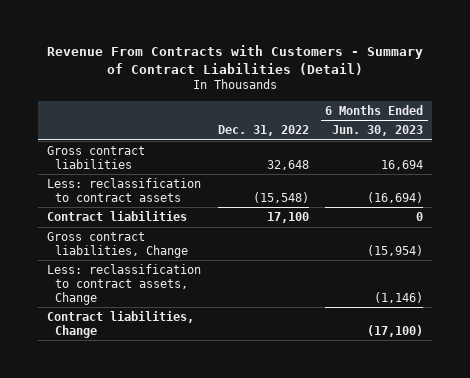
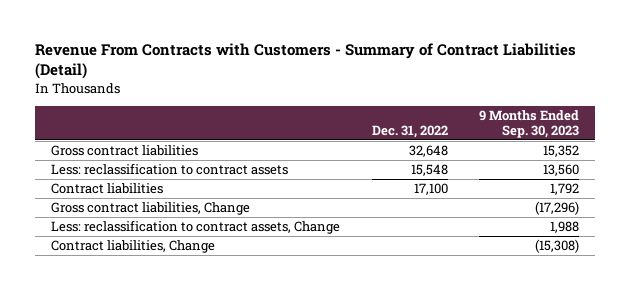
- | Dec. 31, 2022 | 6 Months Ended Jun. 30, 2023
+ | Dec. 31, 2022 | 9 Months Ended Sep. 30, 2023
- Less: reclassification to contract assets | (15,548) | (16,694)
+ Less: reclassification to contract assets | 15,548 | 13,560

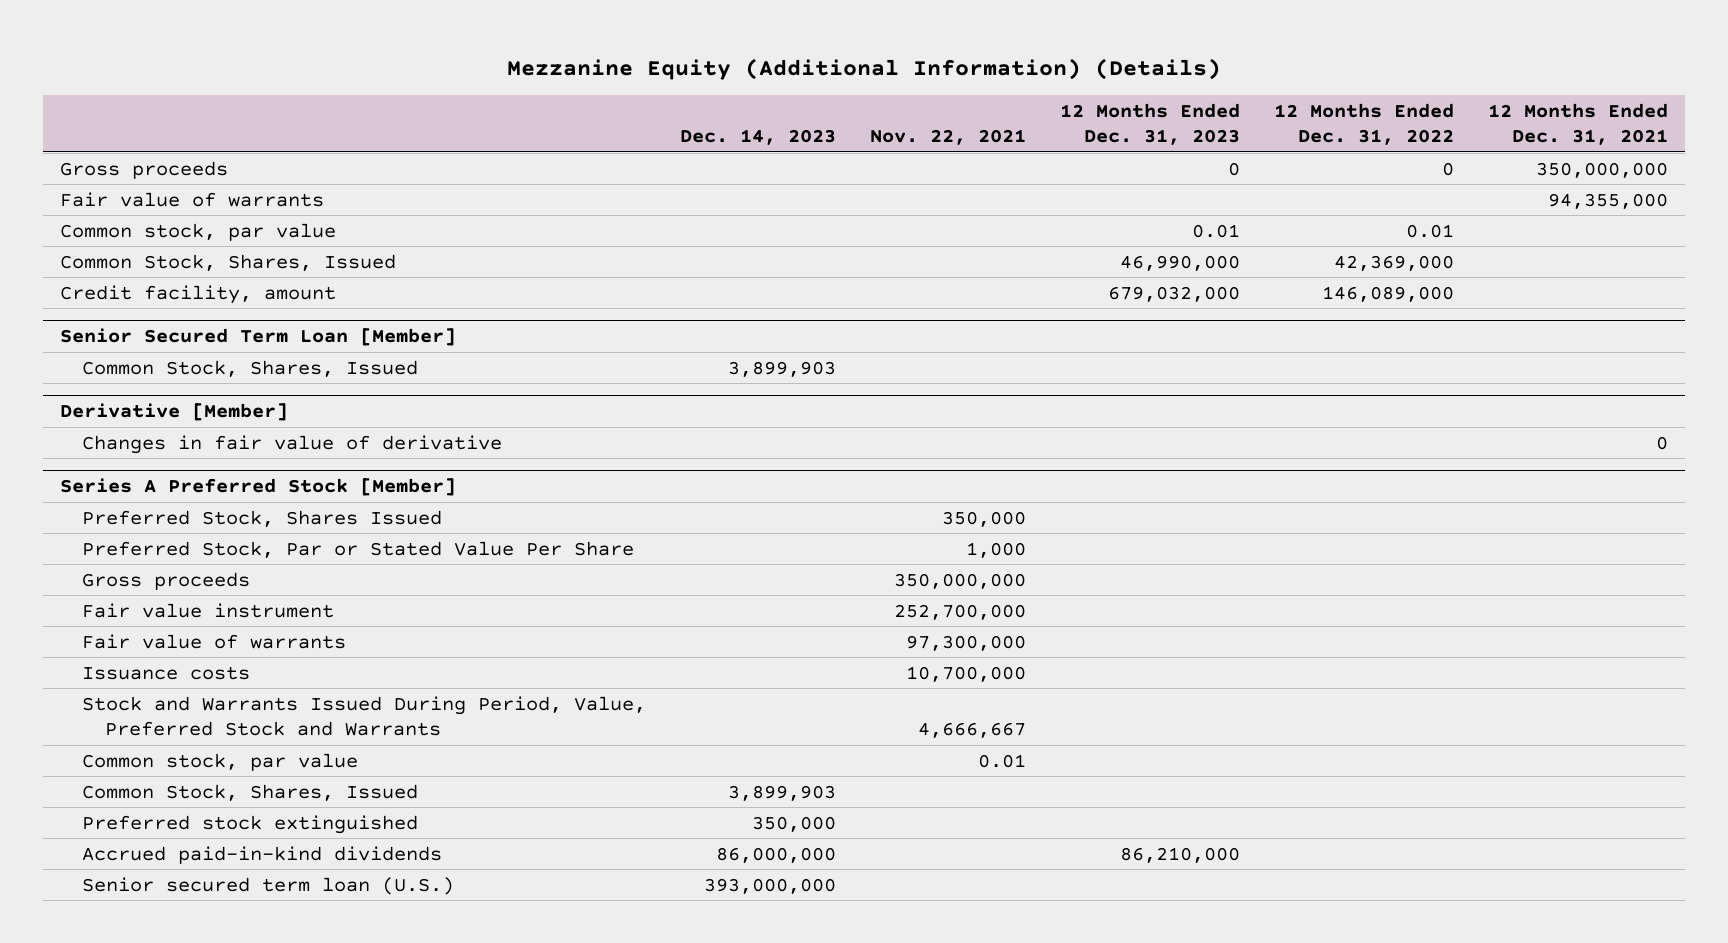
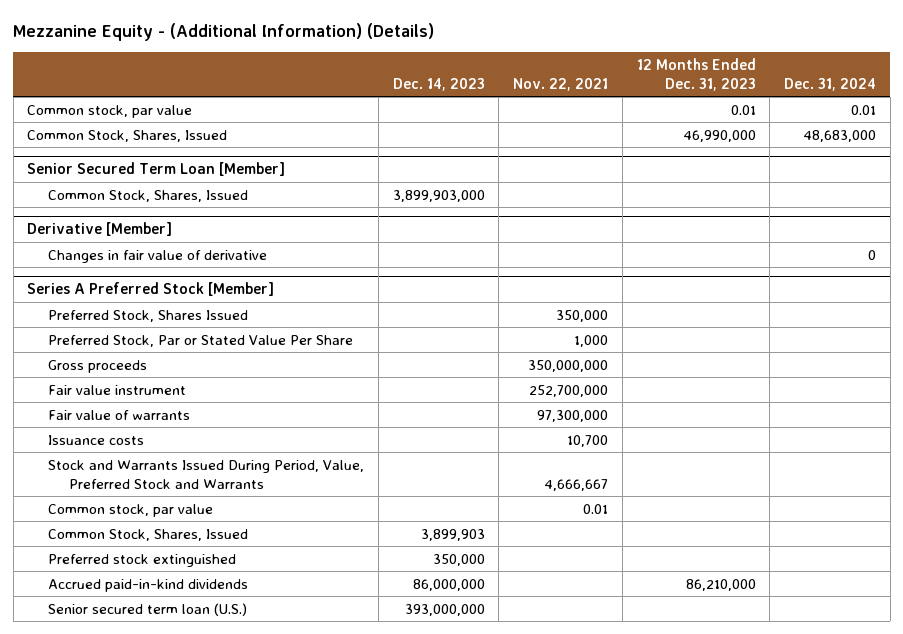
- Mezzanine Equity (Additional Information) (Details)
+ Mezzanine Equity - (Additional Information) (Details)
- | Dec. 14, 2023 | Nov. 22, 2021 | 12 Months Ended Dec. 31, 2023 | 12 Months Ended Dec. 31, 2022 | 12 Months Ended Dec. 31, 2021
+ | Dec. 14, 2023 | Nov. 22, 2021 | 12 Months Ended Dec. 31, 2023 | Dec. 31, 2024
- Gross proceeds | | | 0 | 0 | 350,000,000
- Fair value of warrants | | | | | 94,355,000
- Credit facility, amount | | | 679,032,000 | 146,089,000 |
@ Senior Secured Term Loan [Member]
- Common Stock, Shares, Issued | 3,899,903 | | | |
+ Common Stock, Shares, Issued | 3,899,903,000 | | |
@ Series A Preferred Stock [Member]
- Issuance costs | | 10,700,000 | | |
+ Issuance costs | | 10,700 | |

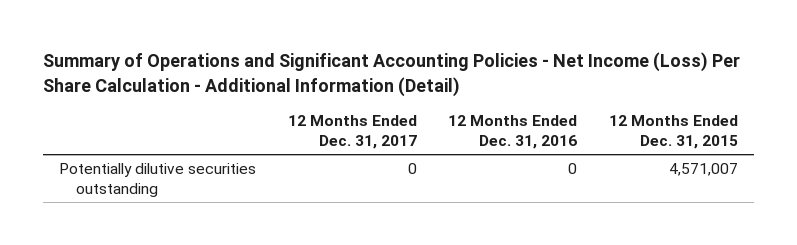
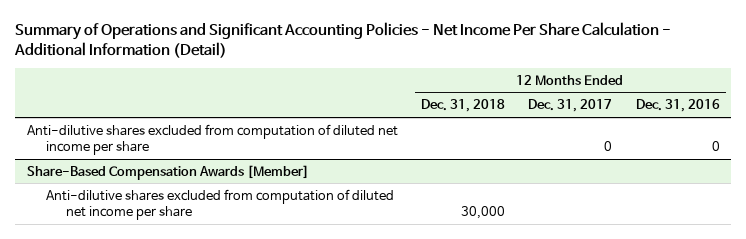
- Summary of Operations and Significant Accounting Policies - Net Income (Loss) Per Share Calculation - Additional Information (Detail)
+ Summary of Operations and Significant Accounting Policies - Net Income Per Share Calculation - Additional Information (Detail)
- | 12 Months Ended Dec. 31, 2017 | 12 Months Ended Dec. 31, 2016 | 12 Months Ended Dec. 31, 2015
+ | 12 Months Ended Dec. 31, 2018 | 12 Months Ended Dec. 31, 2017 | 12 Months Ended Dec. 31, 2016
- Potentially dilutive securities outstanding | 0 | 0 | 4,571,007
+ Anti-dilutive shares excluded from computation of diluted net income per share | | 0 | 0
+ Share-Based Compensation Awards [Member]
+ Anti-dilutive shares excluded from computation of diluted net income per share | 30,000 | |

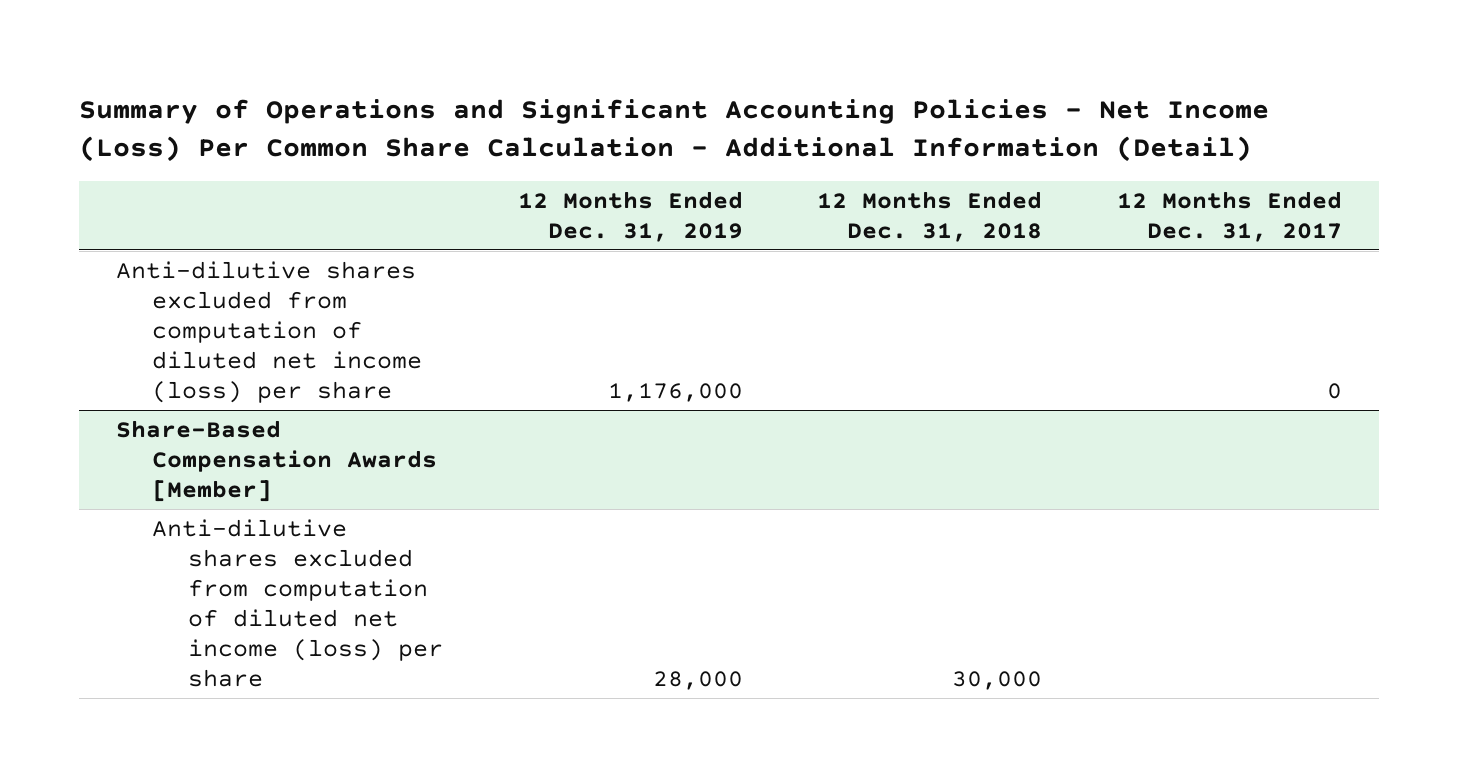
- Summary of Operations and Significant Accounting Policies - Net Income Per Share Calculation - Additional Information (Detail)
+ Summary of Operations and Significant Accounting Policies - Net Income (Loss) Per Common Share Calculation - Additional Information (Detail)
- | 12 Months Ended Dec. 31, 2018 | 12 Months Ended Dec. 31, 2017 | 12 Months Ended Dec. 31, 2016
+ | 12 Months Ended Dec. 31, 2019 | 12 Months Ended Dec. 31, 2018 | 12 Months Ended Dec. 31, 2017
- Anti-dilutive shares excluded from computation of diluted net income per share | | 0 | 0
+ Anti-dilutive shares excluded from computation of diluted net income (loss) per share | 1,176,000 | | 0
@ Share-Based Compensation Awards [Member]
- Anti-dilutive shares excluded from computation of diluted net income per share | 30,000 | |
+ Anti-dilutive shares excluded from computation of diluted net income (loss) per share | 28,000 | 30,000 |

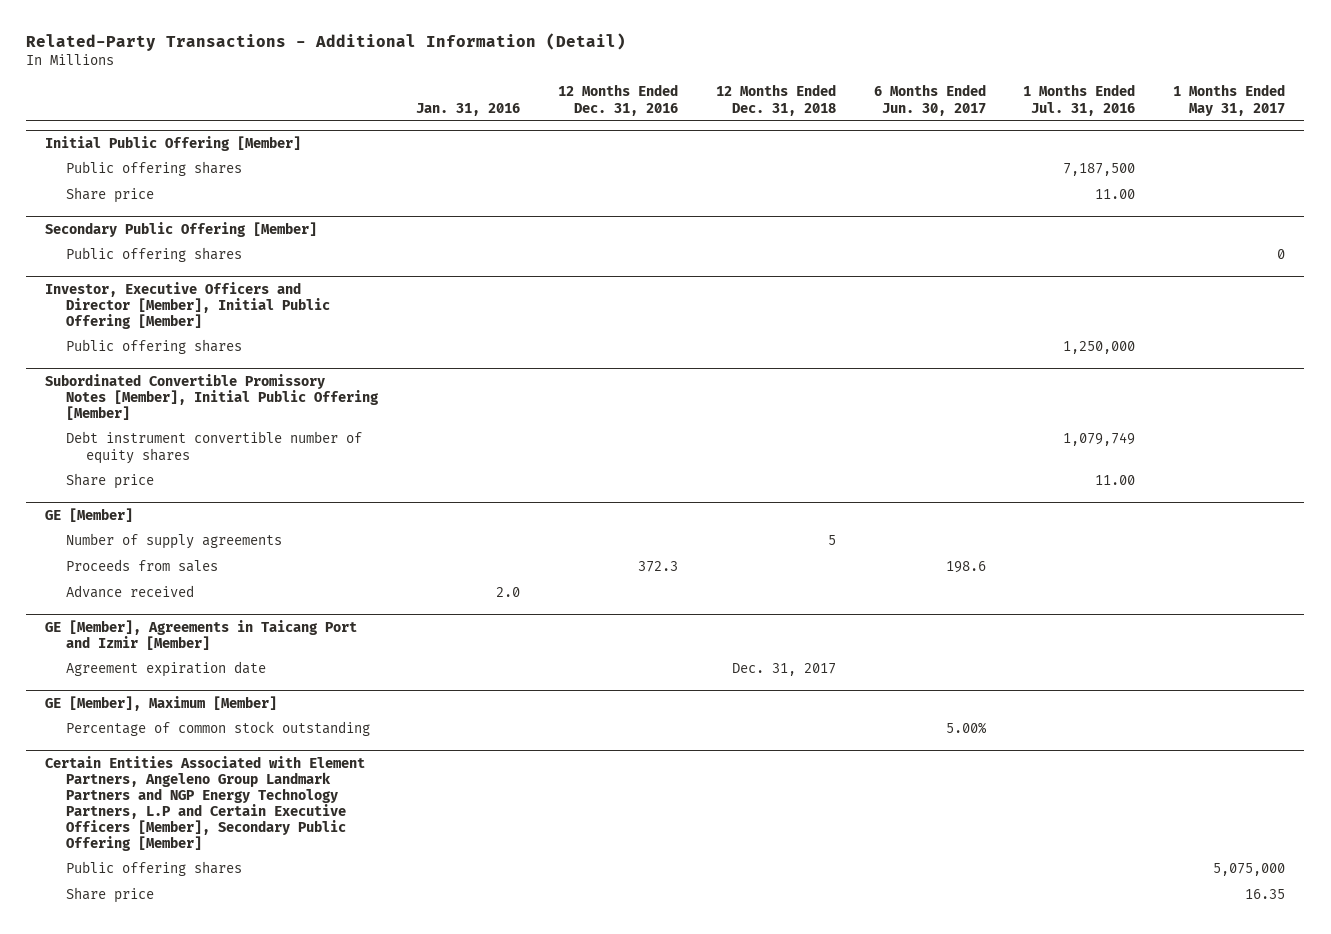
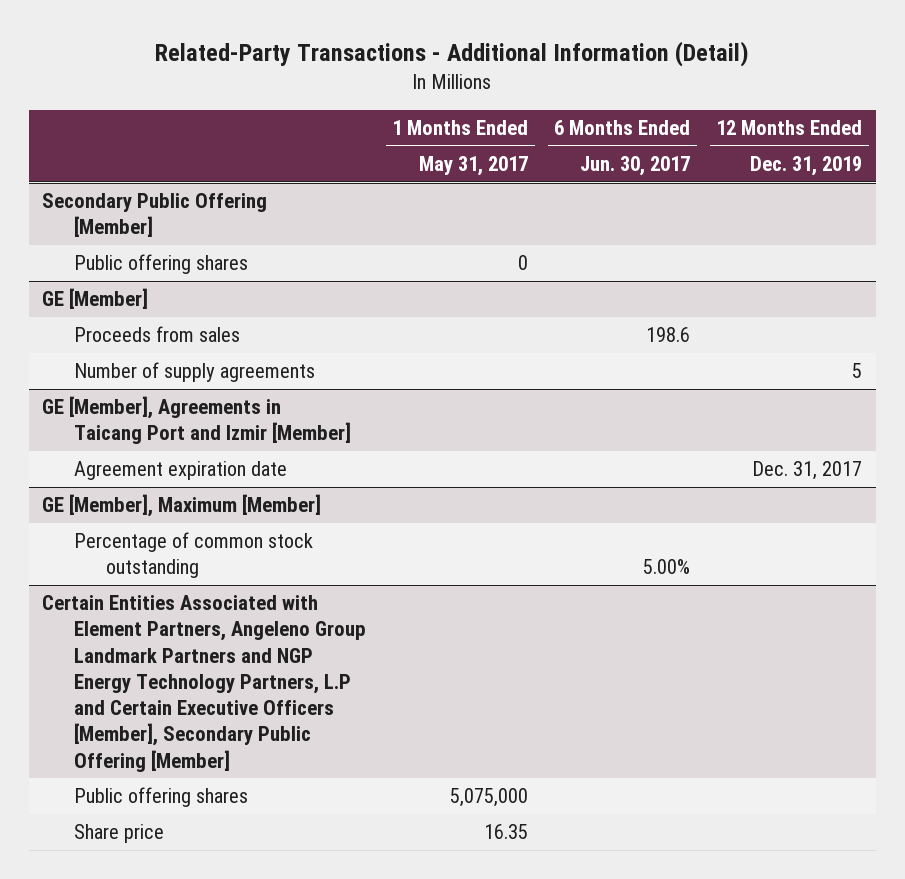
- | Jan. 31, 2016 | 12 Months Ended Dec. 31, 2016 | 12 Months Ended Dec. 31, 2018 | 6 Months Ended Jun. 30, 2017 | 1 Months Ended Jul. 31, 2016 | 1 Months Ended May 31, 2017
+ | 1 Months Ended May 31, 2017 | 6 Months Ended Jun. 30, 2017 | 12 Months Ended Dec. 31, 2019
- Initial Public Offering [Member]
- Public offering shares | | | | | 7,187,500 |
- Share price | | | | | 11.00 |
- Investor, Executive Officers and Director [Member], Initial Public Offering [Member]
- Public offering shares | | | | | 1,250,000 |
- Subordinated Convertible Promissory Notes [Member], Initial Public Offering [Member]
- Debt instrument convertible number of equity shares | | | | | 1,079,749 |
- Share price | | | | | 11.00 |
@ GE [Member]
- Advance received | 2.0 | | | | |
moved down: Number of supply agreements | | | 5

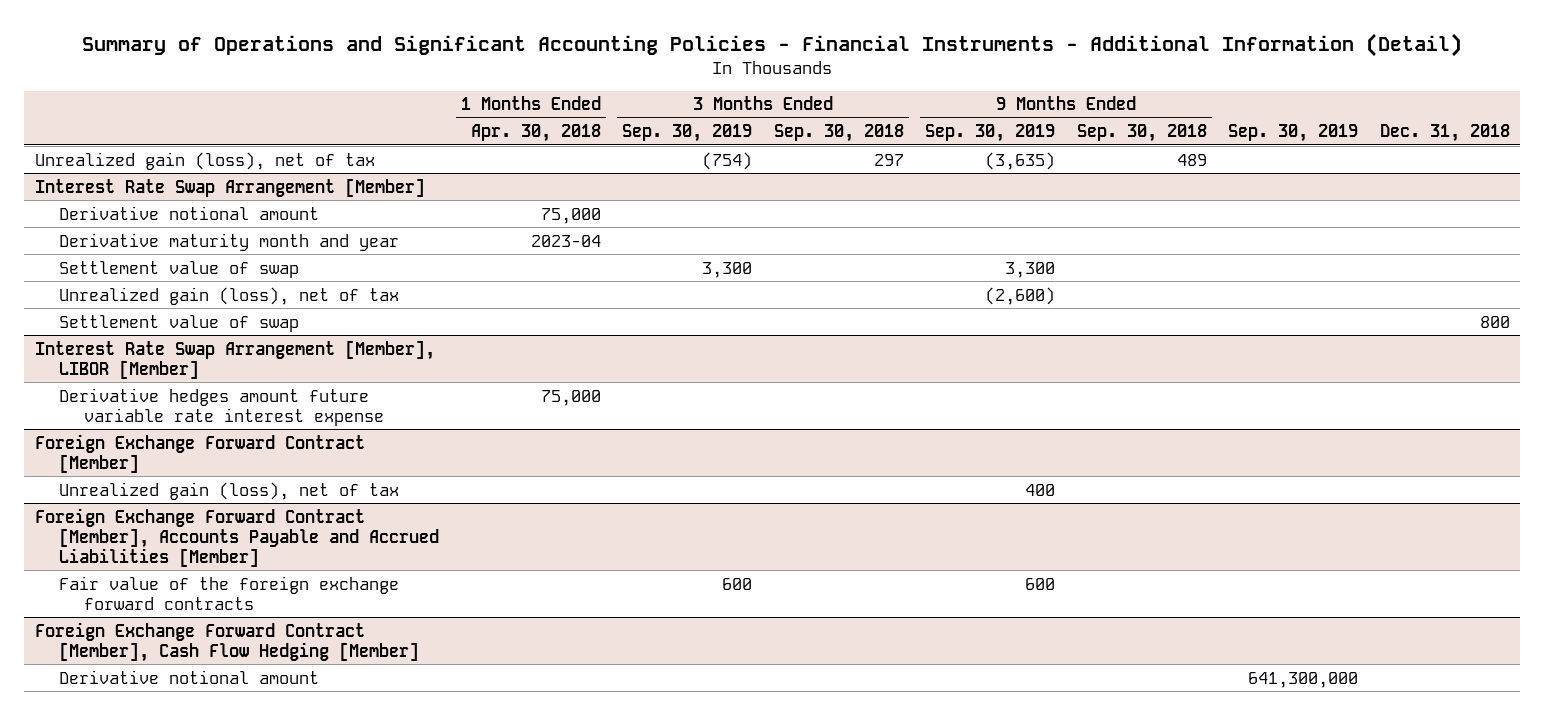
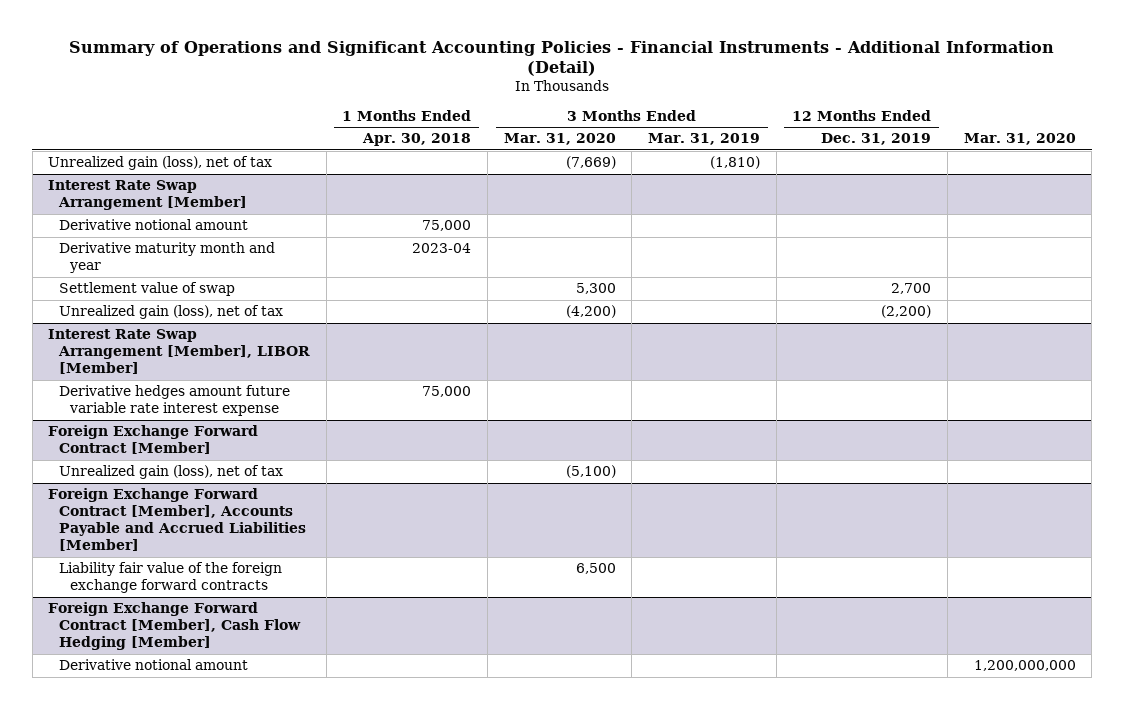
- | 1 Months Ended Apr. 30, 2018 | 3 Months Ended Sep. 30, 2019 | 3 Months Ended Sep. 30, 2018 | 9 Months Ended Sep. 30, 2019 | 9 Months Ended Sep. 30, 2018 | Sep. 30, 2019 | Dec. 31, 2018
+ | 1 Months Ended Apr. 30, 2018 | 3 Months Ended Mar. 31, 2020 | 3 Months Ended Mar. 31, 2019 | 12 Months Ended Dec. 31, 2019 | Mar. 31, 2020
@ Interest Rate Swap Arrangement [Member]
- Settlement value of swap | | | | | | | 800
@ Foreign Exchange Forward Contract [Member], Accounts Payable and Accrued Liabilities [Member]
- Fair value of the foreign exchange forward contracts | | 600 | | 600 | | |
+ Liability fair value of the foreign exchange forward contracts | | 6,500 | | |

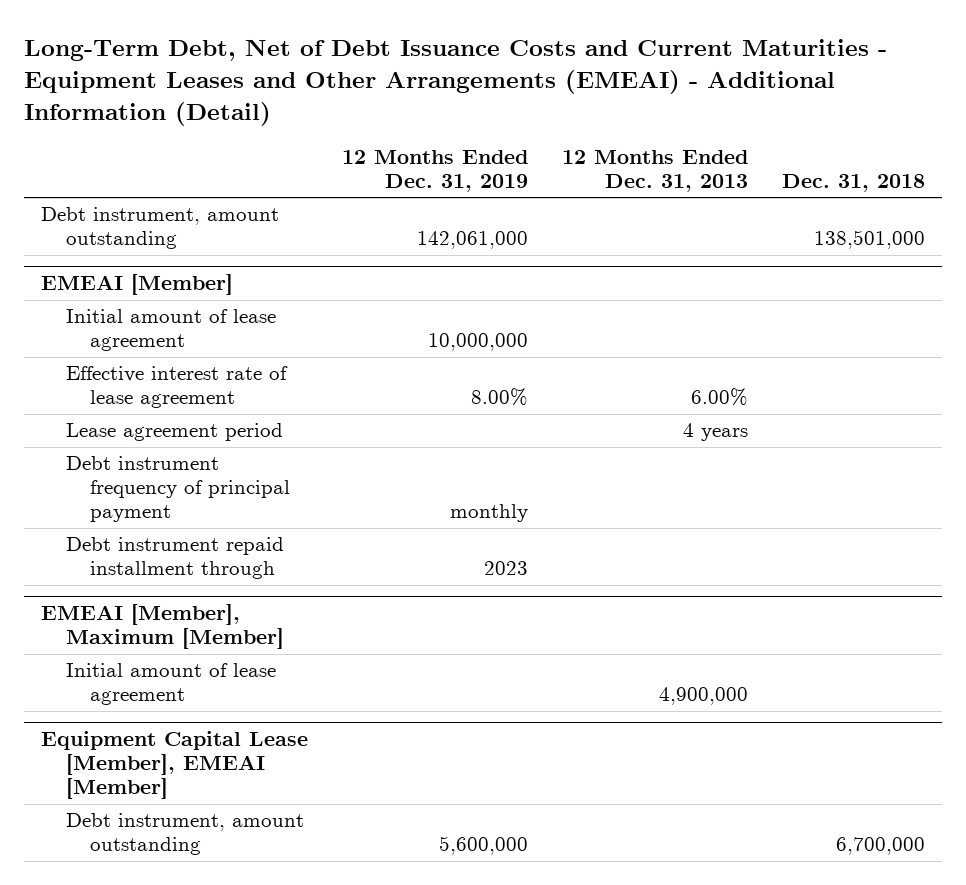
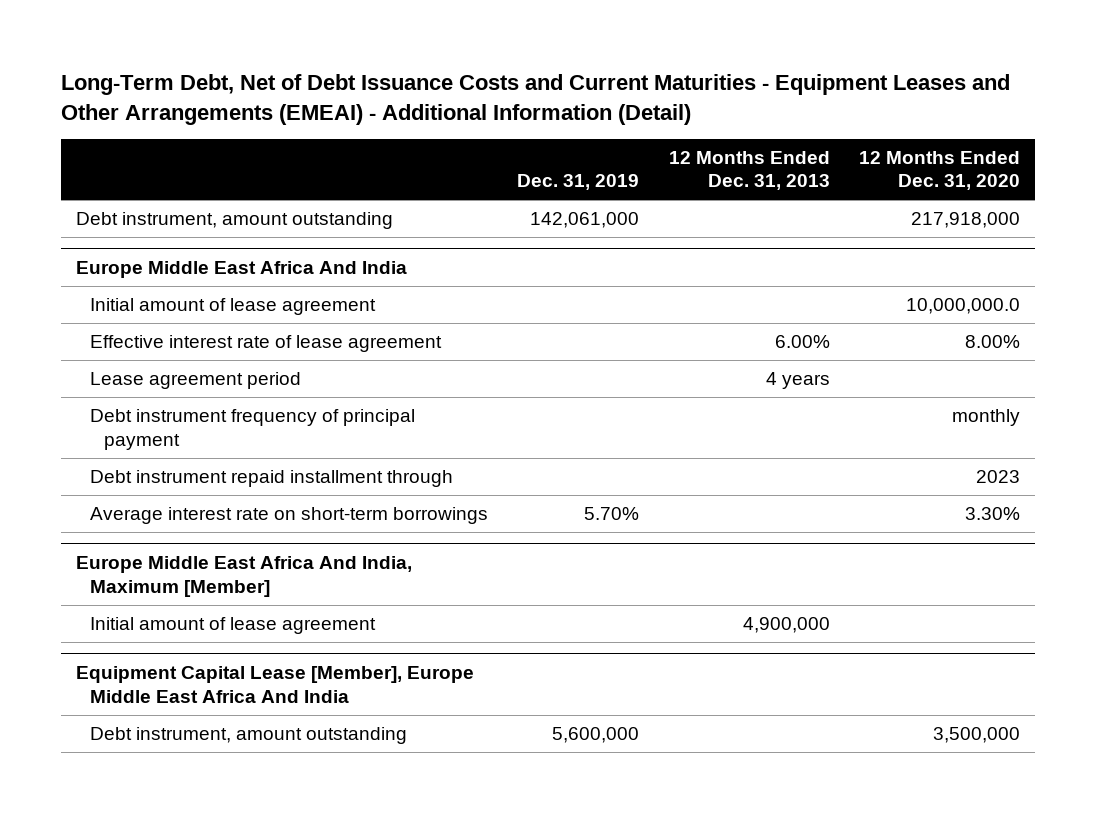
- | 12 Months Ended Dec. 31, 2019 | 12 Months Ended Dec. 31, 2013 | Dec. 31, 2018
+ | Dec. 31, 2019 | 12 Months Ended Dec. 31, 2013 | 12 Months Ended Dec. 31, 2020
- EMEAI [Member]
+ Europe Middle East Africa And India
- EMEAI [Member], Maximum [Member]
+ Average interest rate on short-term borrowings | 5.70% | | 3.30%
+ Europe Middle East Africa And India, Maximum [Member]
- Equipment Capital Lease [Member], EMEAI [Member]
- Debt instrument, amount outstanding | 5,600,000 | | 6,700,000
+ Equipment Capital Lease [Member], Europe Middle East Africa And India
+ Debt instrument, amount outstanding | 5,600,000 | | 3,500,000

